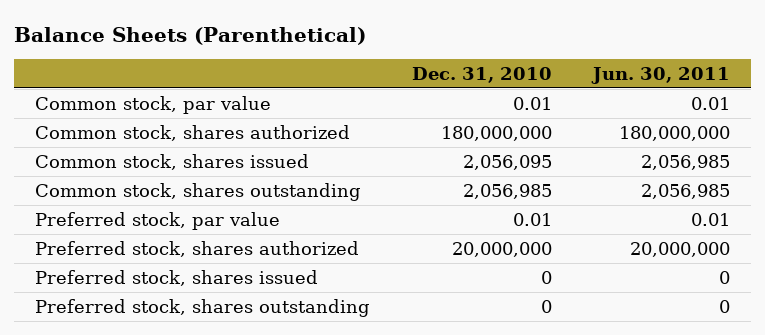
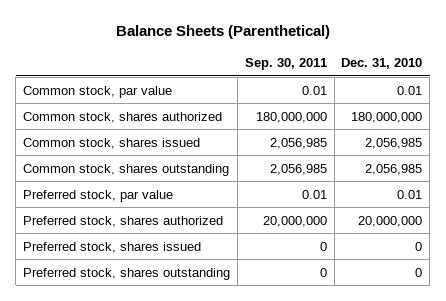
- | Dec. 31, 2010 | Jun. 30, 2011
+ | Sep. 30, 2011 | Dec. 31, 2010
- Common stock, shares issued | 2,056,095 | 2,056,985
+ Common stock, shares issued | 2,056,985 | 2,056,985

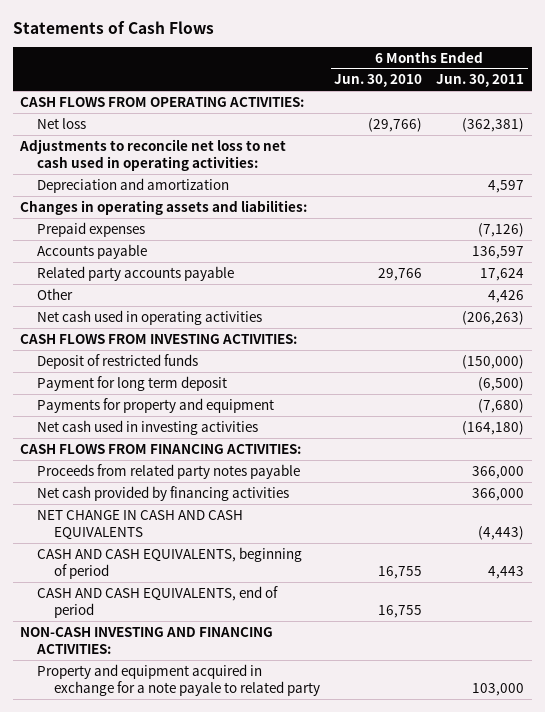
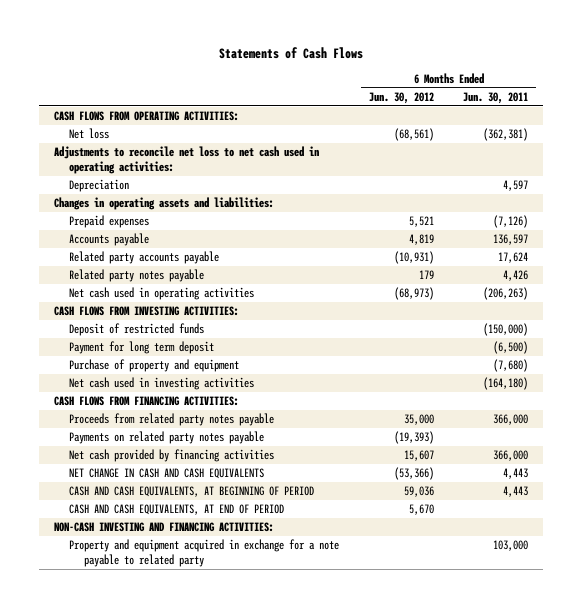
- | 6 Months Ended Jun. 30, 2010 | 6 Months Ended Jun. 30, 2011
+ | 6 Months Ended Jun. 30, 2012 | 6 Months Ended Jun. 30, 2011
- Depreciation and amortization | | 4,597
+ Depreciation | | 4,597
- Other | | 4,426
+ Related party notes payable | 179 | 4,426
- Payments for property and equipment | | (7,680)
+ Purchase of property and equipment | | (7,680)
+ Payments on related party notes payable | (19,393) |
- NET CHANGE IN CASH AND CASH EQUIVALENTS | | (4,443)
- CASH AND CASH EQUIVALENTS, beginning of period | 16,755 | 4,443
- CASH AND CASH EQUIVALENTS, end of period | 16,755 |
+ NET CHANGE IN CASH AND CASH EQUIVALENTS | (53,366) | 4,443
+ CASH AND CASH EQUIVALENTS, AT BEGINNING OF PERIOD | 59,036 | 4,443
+ CASH AND CASH EQUIVALENTS, AT END OF PERIOD | 5,670 |
- Property and equipment acquired in exchange for a note payale to related party | | 103,000
+ Property and equipment acquired in exchange for a note payable to related party | | 103,000

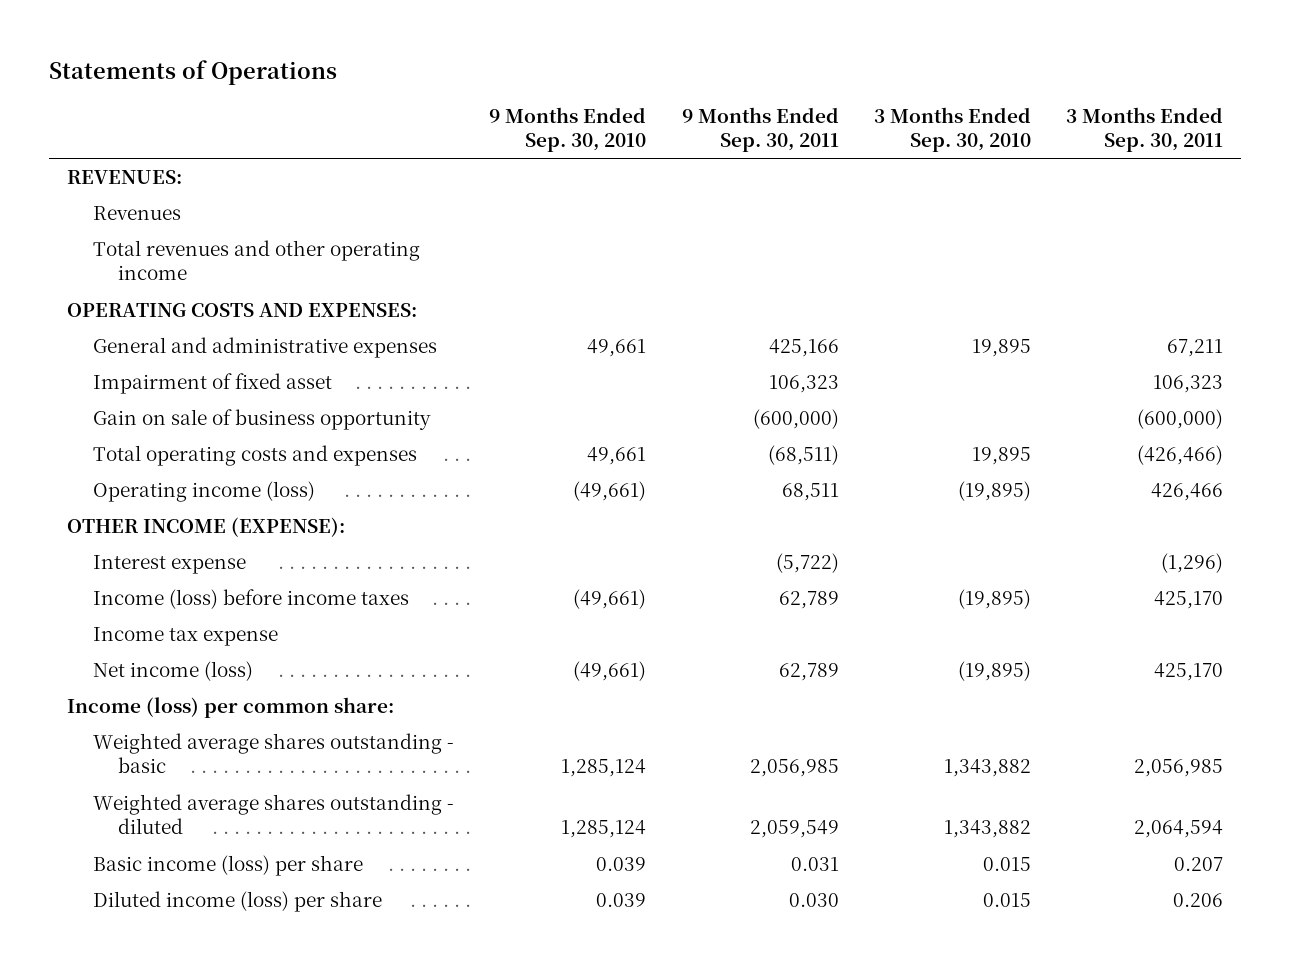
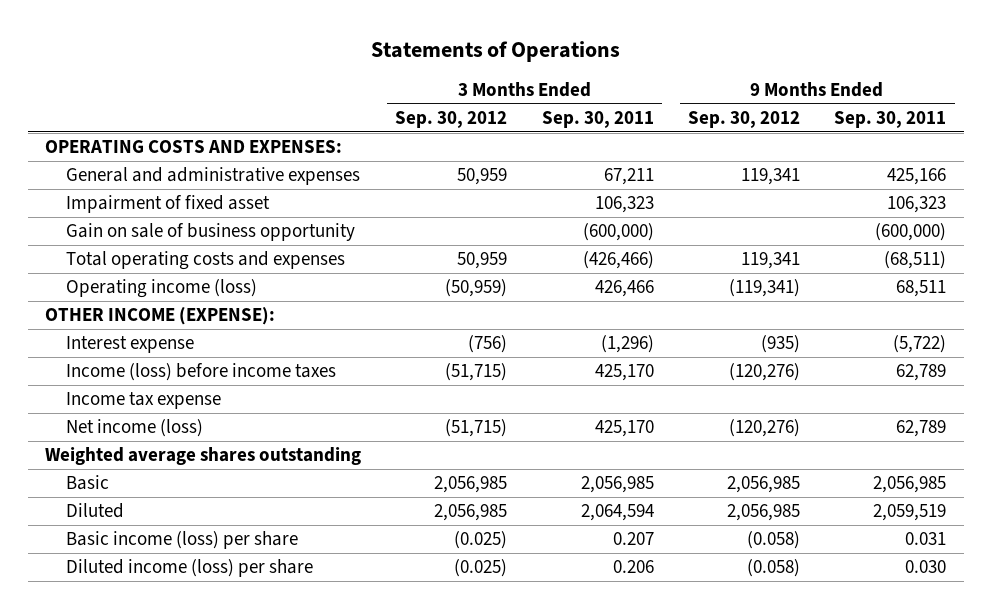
- | 9 Months Ended Sep. 30, 2010 | 9 Months Ended Sep. 30, 2011 | 3 Months Ended Sep. 30, 2010 | 3 Months Ended Sep. 30, 2011
+ | 3 Months Ended Sep. 30, 2012 | 3 Months Ended Sep. 30, 2011 | 9 Months Ended Sep. 30, 2012 | 9 Months Ended Sep. 30, 2011
- REVENUES:
- Revenues
- Total revenues and other operating income
- Income (loss) per common share:
- Weighted average shares outstanding - basic | 1,285,124 | 2,056,985 | 1,343,882 | 2,056,985
- Weighted average shares outstanding - diluted | 1,285,124 | 2,059,549 | 1,343,882 | 2,064,594
+ Weighted average shares outstanding
+ Basic | 2,056,985 | 2,056,985 | 2,056,985 | 2,056,985
+ Diluted | 2,056,985 | 2,064,594 | 2,056,985 | 2,059,519

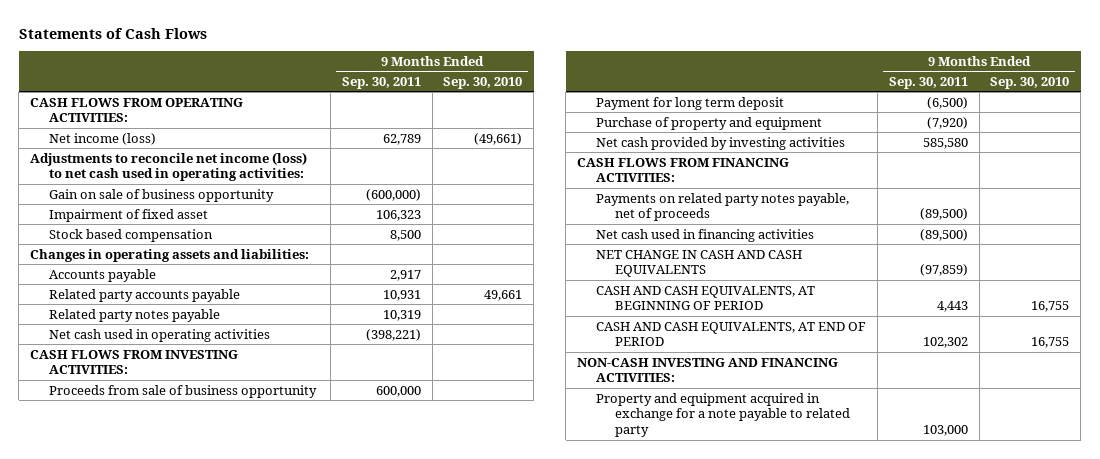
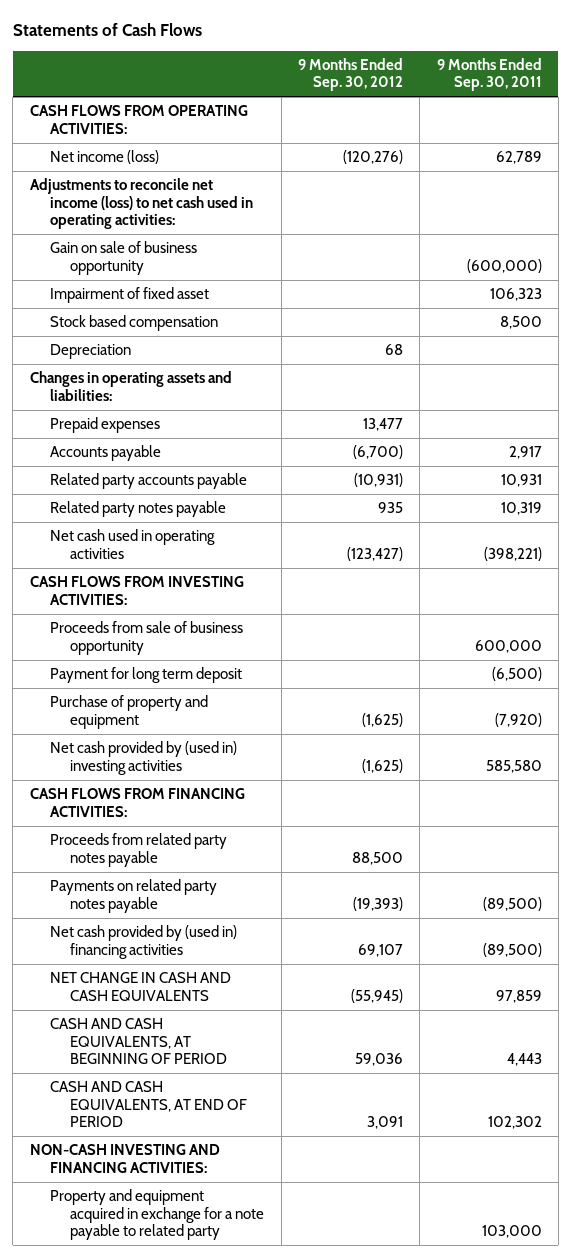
- | 9 Months Ended Sep. 30, 2011 | 9 Months Ended Sep. 30, 2010
+ | 9 Months Ended Sep. 30, 2012 | 9 Months Ended Sep. 30, 2011
+ Depreciation | 68 |
+ Prepaid expenses | 13,477 |
- Net cash provided by investing activities | 585,580 |
+ Net cash provided by (used in) investing activities | (1,625) | 585,580
- Payments on related party notes payable, net of proceeds | (89,500) |
- Net cash used in financing activities | (89,500) |
- NET CHANGE IN CASH AND CASH EQUIVALENTS | (97,859) |
+ Proceeds from related party notes payable | 88,500 |
+ Payments on related party notes payable | (19,393) | (89,500)
+ Net cash provided by (used in) financing activities | 69,107 | (89,500)
+ NET CHANGE IN CASH AND CASH EQUIVALENTS | (55,945) | 97,859

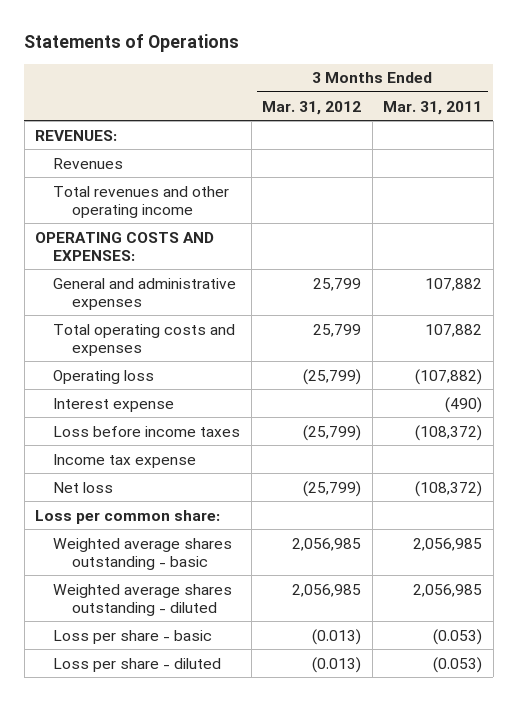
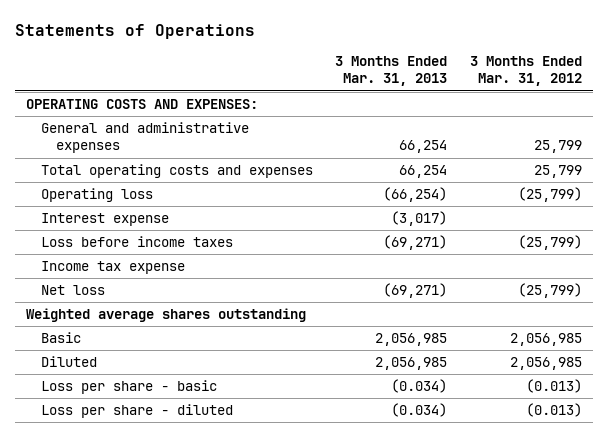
- | 3 Months Ended Mar. 31, 2012 | 3 Months Ended Mar. 31, 2011
+ | 3 Months Ended Mar. 31, 2013 | 3 Months Ended Mar. 31, 2012
- REVENUES:
- Revenues
- Total revenues and other operating income
- Loss per common share:
- Weighted average shares outstanding - basic | 2,056,985 | 2,056,985
- Weighted average shares outstanding - diluted | 2,056,985 | 2,056,985
+ Weighted average shares outstanding
+ Basic | 2,056,985 | 2,056,985
+ Diluted | 2,056,985 | 2,056,985

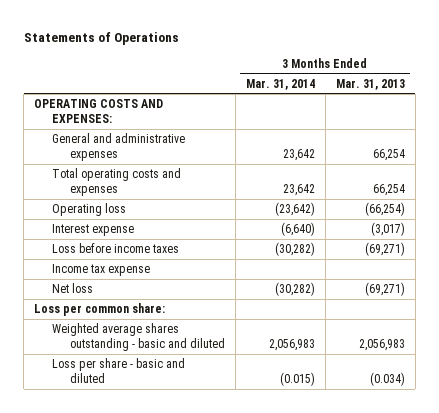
- | 3 Months Ended Mar. 31, 2013 | 3 Months Ended Mar. 31, 2012
+ | 3 Months Ended Mar. 31, 2014 | 3 Months Ended Mar. 31, 2013
- Weighted average shares outstanding
- Basic | 2,056,985 | 2,056,985
- Diluted | 2,056,985 | 2,056,985
- Loss per share - basic | (0.034) | (0.013)
- Loss per share - diluted | (0.034) | (0.013)
+ Loss per common share:
+ Weighted average shares outstanding - basic and diluted | 2,056,983 | 2,056,983
+ Loss per share - basic and diluted | (0.015) | (0.034)

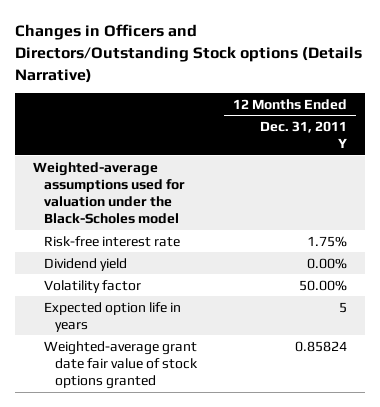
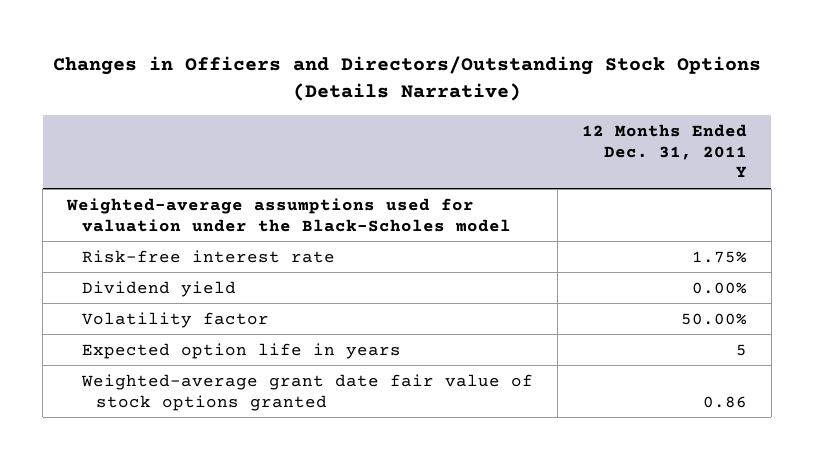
- Changes in Officers and Directors/Outstanding Stock options (Details Narrative)
+ Changes in Officers and Directors/Outstanding Stock Options (Details Narrative)
- Weighted-average grant date fair value of stock options granted | 0.85824
+ Weighted-average grant date fair value of stock options granted | 0.86

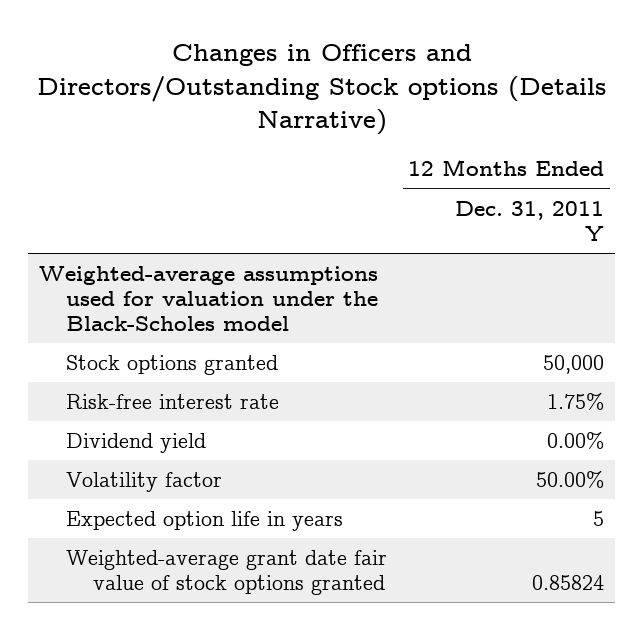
- Changes in Officers and Directors/Outstanding Stock Options (Details Narrative)
+ Changes in Officers and Directors/Outstanding Stock options (Details Narrative)
+ Stock options granted | 50,000
- Weighted-average grant date fair value of stock options granted | 0.86
+ Weighted-average grant date fair value of stock options granted | 0.85824

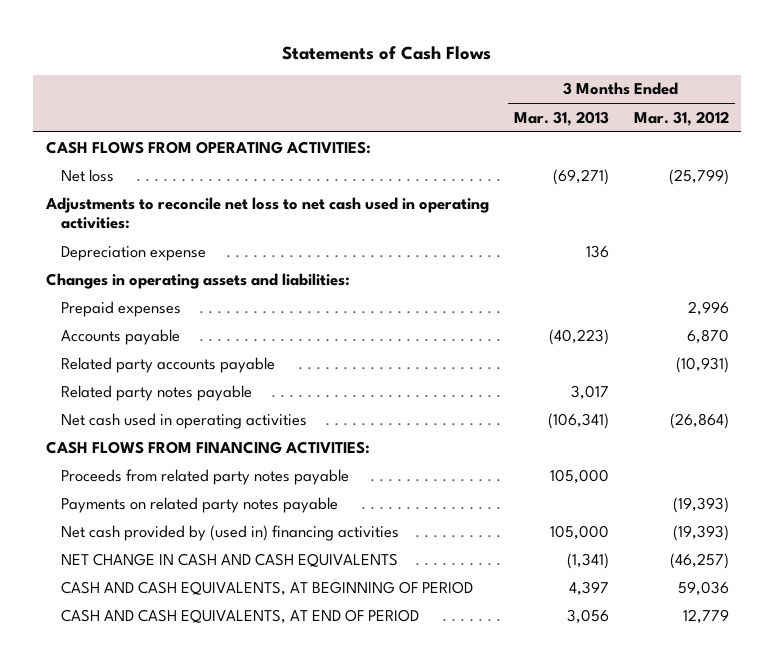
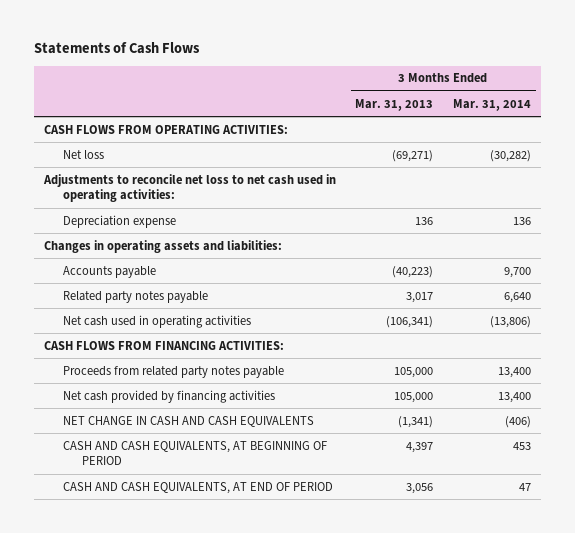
- | 3 Months Ended Mar. 31, 2013 | 3 Months Ended Mar. 31, 2012
+ | 3 Months Ended Mar. 31, 2013 | 3 Months Ended Mar. 31, 2014
- Prepaid expenses | | 2,996
- Related party accounts payable | | (10,931)
- Payments on related party notes payable | | (19,393)
- Net cash provided by (used in) financing activities | 105,000 | (19,393)
+ Net cash provided by financing activities | 105,000 | 13,400

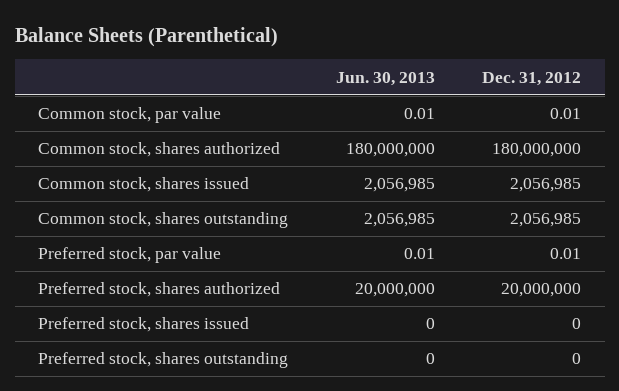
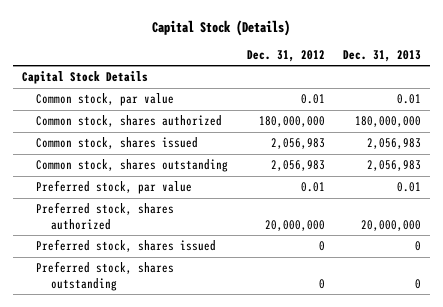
- Balance Sheets (Parenthetical)
+ Capital Stock (Details)
- | Jun. 30, 2013 | Dec. 31, 2012
+ | Dec. 31, 2012 | Dec. 31, 2013
+ Capital Stock Details
- Common stock, shares issued | 2,056,985 | 2,056,985
- Common stock, shares outstanding | 2,056,985 | 2,056,985
+ Common stock, shares issued | 2,056,983 | 2,056,983
+ Common stock, shares outstanding | 2,056,983 | 2,056,983

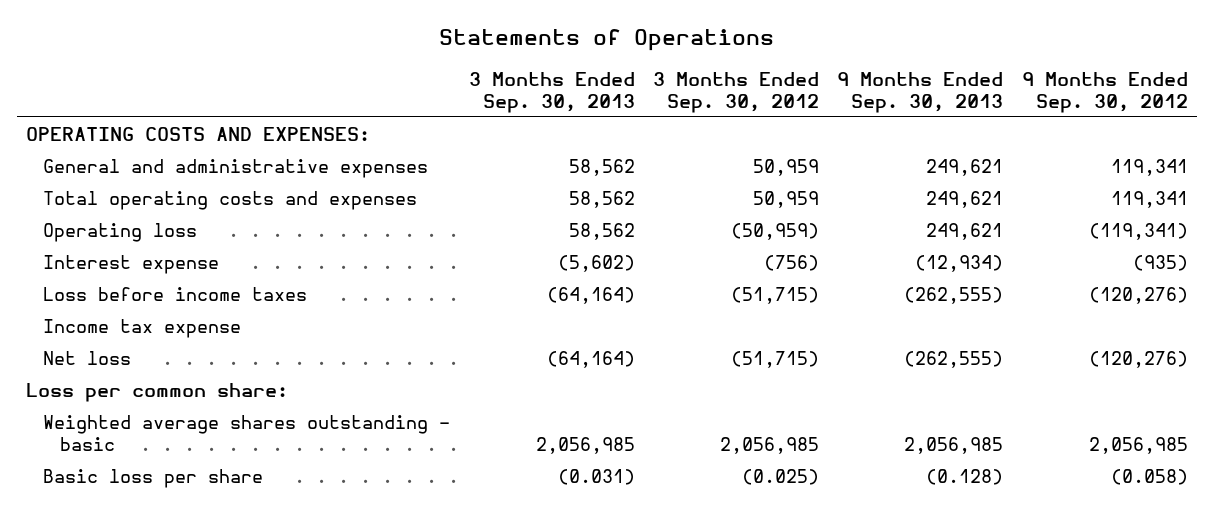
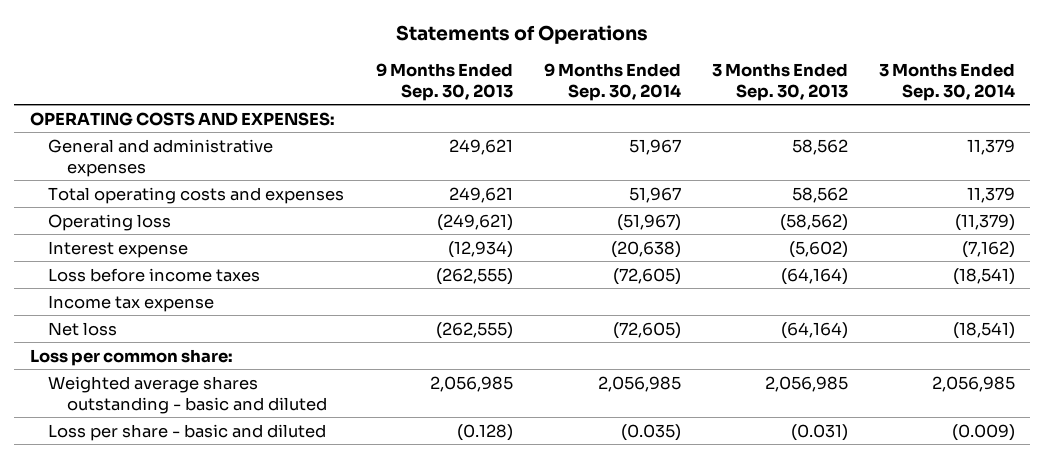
- | 3 Months Ended Sep. 30, 2013 | 3 Months Ended Sep. 30, 2012 | 9 Months Ended Sep. 30, 2013 | 9 Months Ended Sep. 30, 2012
+ | 9 Months Ended Sep. 30, 2013 | 9 Months Ended Sep. 30, 2014 | 3 Months Ended Sep. 30, 2013 | 3 Months Ended Sep. 30, 2014
- Operating loss | 58,562 | (50,959) | 249,621 | (119,341)
+ Operating loss | (249,621) | (51,967) | (58,562) | (11,379)
- Weighted average shares outstanding - basic | 2,056,985 | 2,056,985 | 2,056,985 | 2,056,985
- Basic loss per share | (0.031) | (0.025) | (0.128) | (0.058)
+ Weighted average shares outstanding - basic and diluted | 2,056,985 | 2,056,985 | 2,056,985 | 2,056,985
+ Loss per share - basic and diluted | (0.128) | (0.035) | (0.031) | (0.009)

